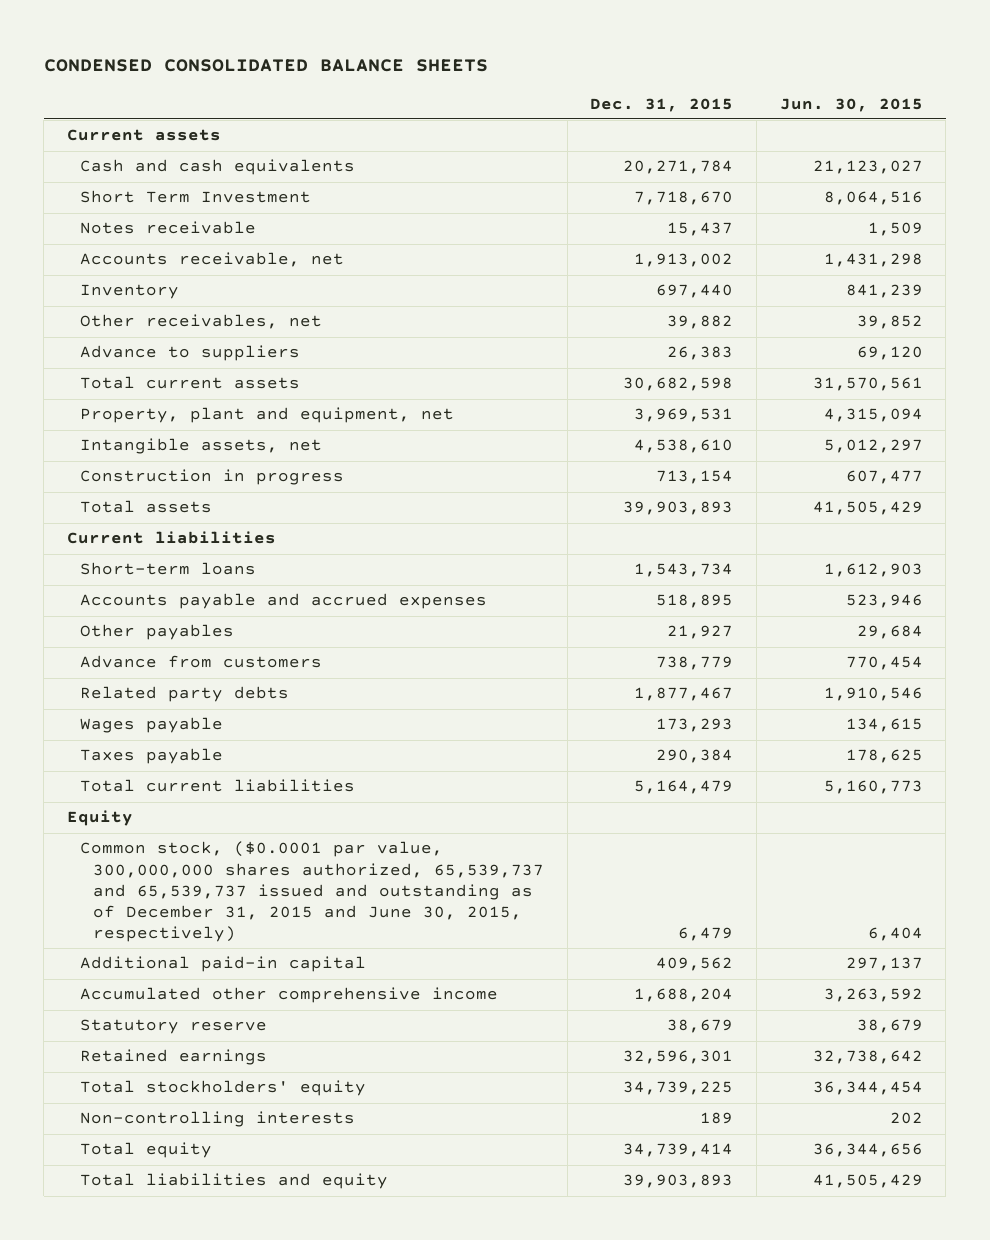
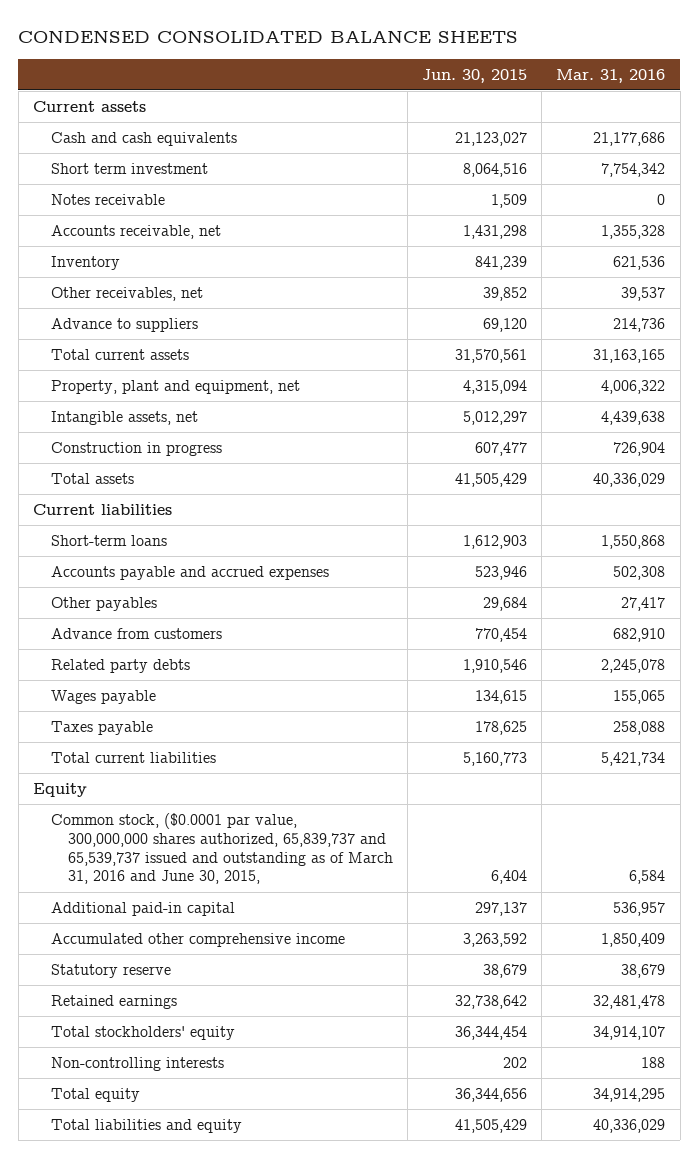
- | Dec. 31, 2015 | Jun. 30, 2015
+ | Jun. 30, 2015 | Mar. 31, 2016
- Short Term Investment | 7,718,670 | 8,064,516
+ Short term investment | 8,064,516 | 7,754,342
- Common stock, ($0.0001 par value, 300,000,000 shares authorized, 65,539,737 and 65,539,737 issued and outstanding as of December 31, 2015 and June 30, 2015, respectively) | 6,479 | 6,404
+ Common stock, ($0.0001 par value, 300,000,000 shares authorized, 65,839,737 and 65,539,737 issued and outstanding as of March 31, 2016 and June 30, 2015, | 6,404 | 6,584

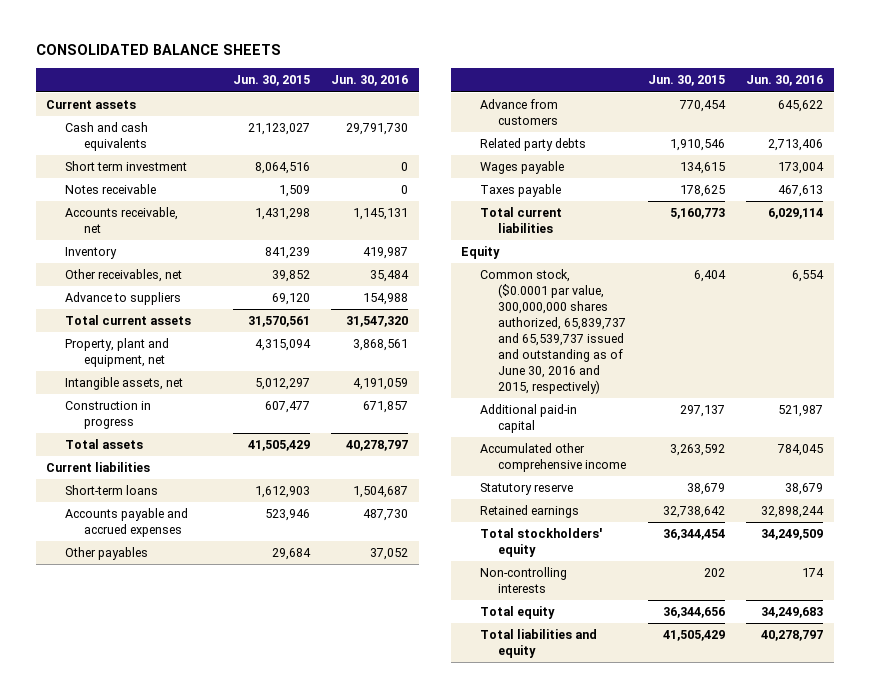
- CONDENSED CONSOLIDATED BALANCE SHEETS
+ CONSOLIDATED BALANCE SHEETS
- | Jun. 30, 2015 | Mar. 31, 2016
+ | Jun. 30, 2015 | Jun. 30, 2016
- Common stock, ($0.0001 par value, 300,000,000 shares authorized, 65,839,737 and 65,539,737 issued and outstanding as of March 31, 2016 and June 30, 2015, | 6,404 | 6,584
+ Common stock, ($0.0001 par value, 300,000,000 shares authorized, 65,839,737 and 65,539,737 issued and outstanding as of June 30, 2016 and 2015, respectively) | 6,404 | 6,554

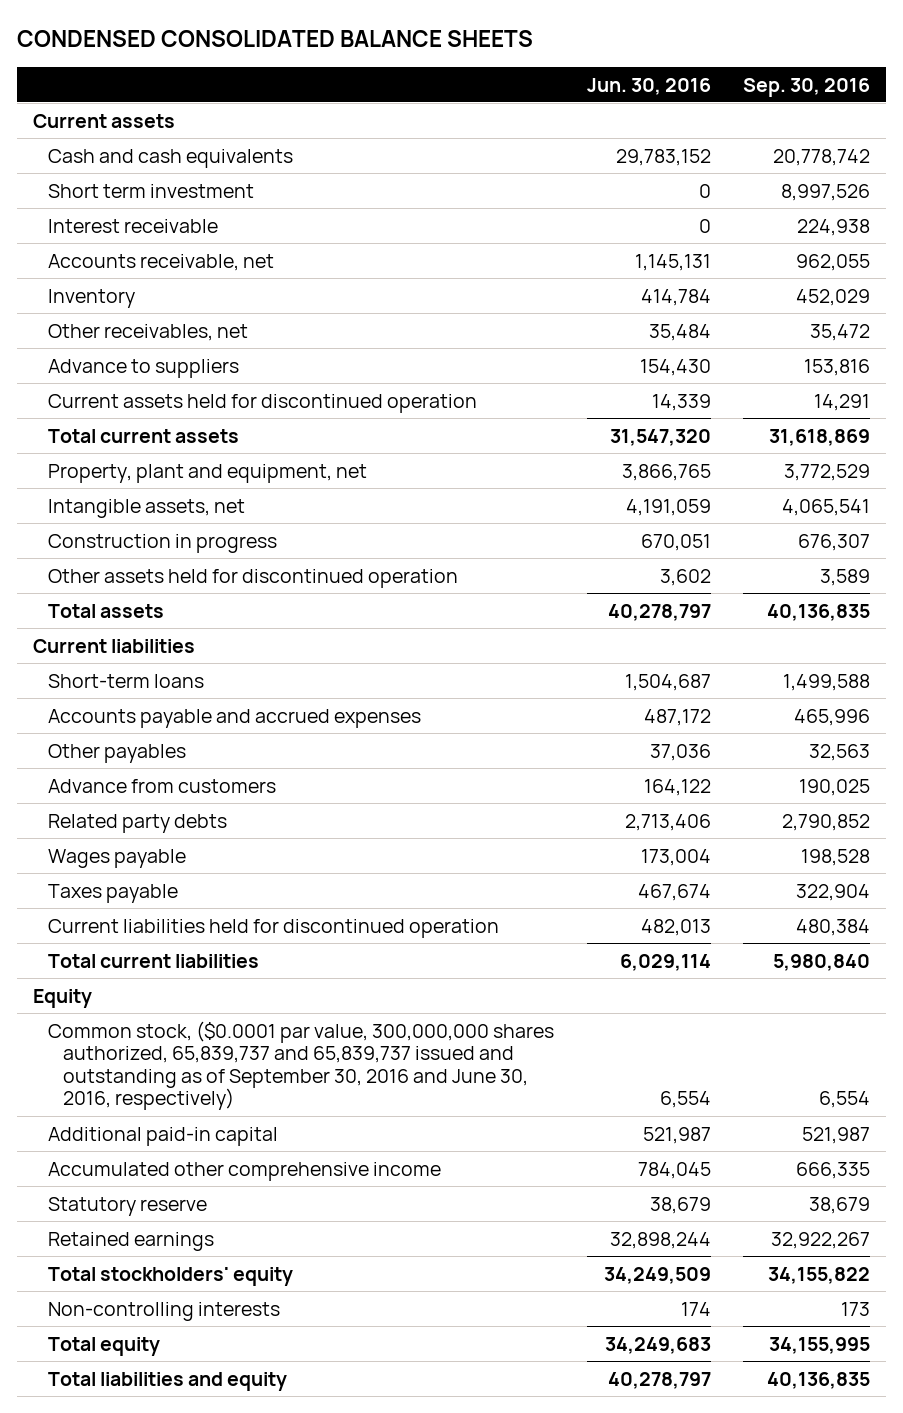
- CONSOLIDATED BALANCE SHEETS
+ CONDENSED CONSOLIDATED BALANCE SHEETS
- | Jun. 30, 2015 | Jun. 30, 2016
+ | Jun. 30, 2016 | Sep. 30, 2016
- Cash and cash equivalents | 21,123,027 | 29,791,730
+ Cash and cash equivalents | 29,783,152 | 20,778,742
- Notes receivable | 1,509 | 0
+ Interest receivable | 0 | 224,938
- Inventory | 841,239 | 419,987
+ Inventory | 414,784 | 452,029
- Advance to suppliers | 69,120 | 154,988
+ Advance to suppliers | 154,430 | 153,816
+ Current assets held for discontinued operation | 14,339 | 14,291
- Property, plant and equipment, net | 4,315,094 | 3,868,561
+ Property, plant and equipment, net | 3,866,765 | 3,772,529
- Construction in progress | 607,477 | 671,857
+ Construction in progress | 670,051 | 676,307
+ Other assets held for discontinued operation | 3,602 | 3,589
- Accounts payable and accrued expenses | 523,946 | 487,730
- Other payables | 29,684 | 37,052
- Advance from customers | 770,454 | 645,622
+ Accounts payable and accrued expenses | 487,172 | 465,996
+ Other payables | 37,036 | 32,563
+ Advance from customers | 164,122 | 190,025
- Taxes payable | 178,625 | 467,613
+ Taxes payable | 467,674 | 322,904
+ Current liabilities held for discontinued operation | 482,013 | 480,384
- Common stock, ($0.0001 par value, 300,000,000 shares authorized, 65,839,737 and 65,539,737 issued and outstanding as of June 30, 2016 and 2015, respectively) | 6,404 | 6,554
+ Common stock, ($0.0001 par value, 300,000,000 shares authorized, 65,839,737 and 65,839,737 issued and outstanding as of September 30, 2016 and June 30, 2016, respectively) | 6,554 | 6,554

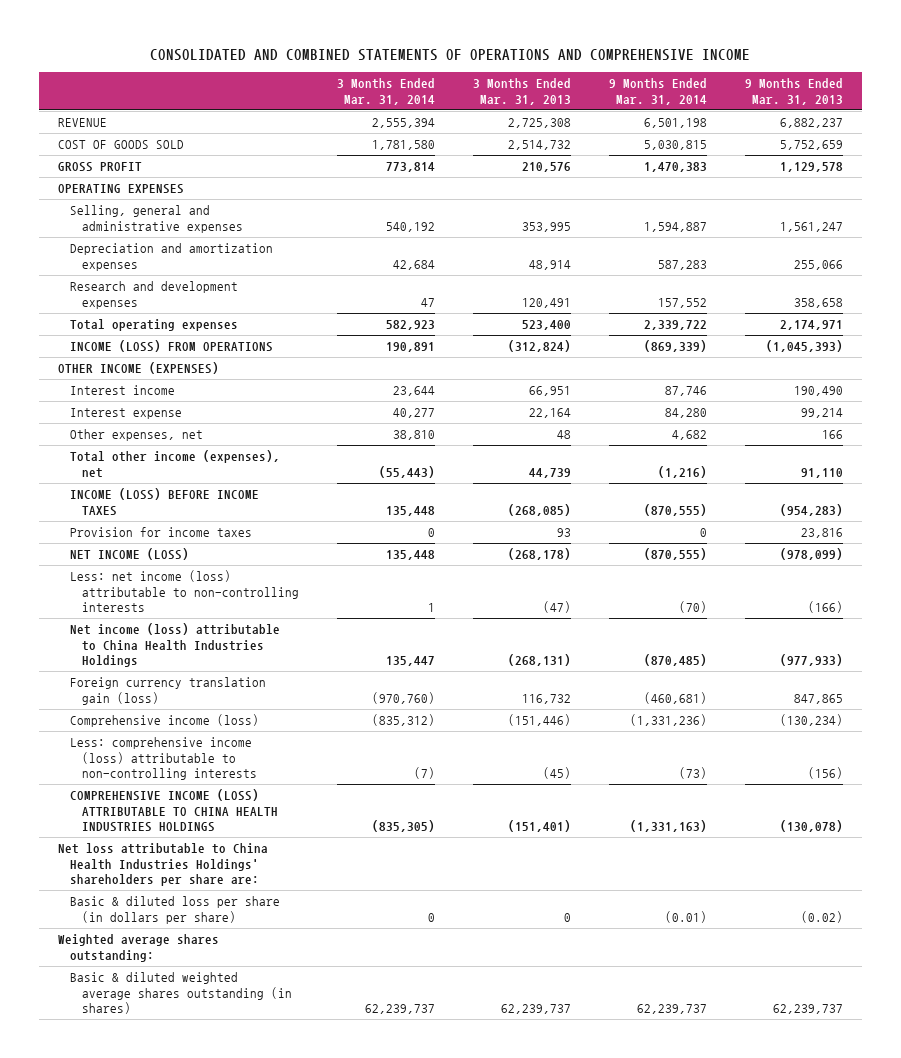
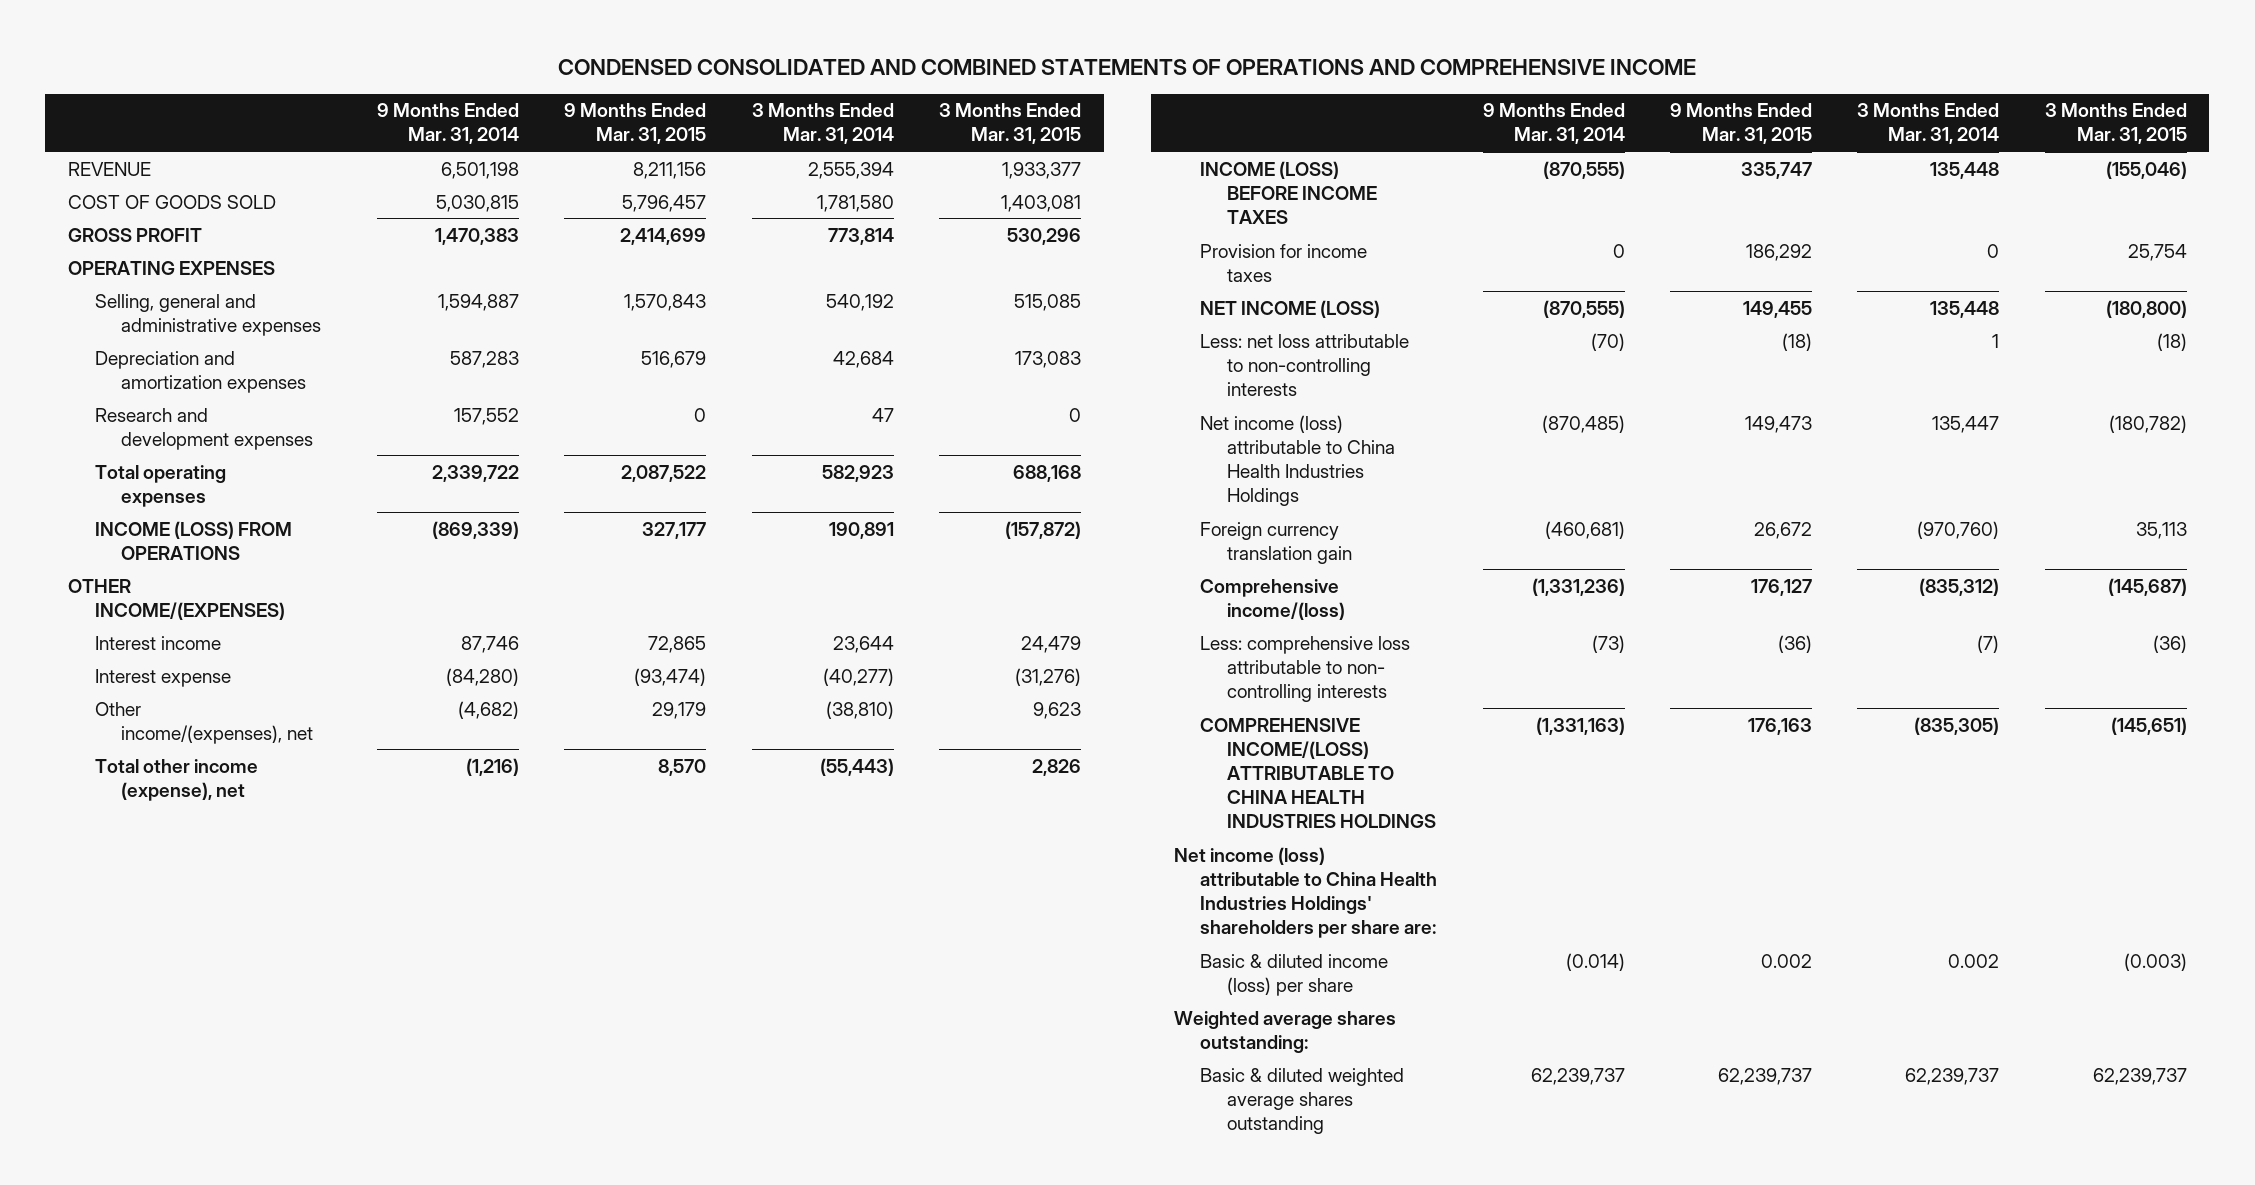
- CONSOLIDATED AND COMBINED STATEMENTS OF OPERATIONS AND COMPREHENSIVE INCOME
+ CONDENSED CONSOLIDATED AND COMBINED STATEMENTS OF OPERATIONS AND COMPREHENSIVE INCOME
- | 3 Months Ended Mar. 31, 2014 | 3 Months Ended Mar. 31, 2013 | 9 Months Ended Mar. 31, 2014 | 9 Months Ended Mar. 31, 2013
+ | 9 Months Ended Mar. 31, 2014 | 9 Months Ended Mar. 31, 2015 | 3 Months Ended Mar. 31, 2014 | 3 Months Ended Mar. 31, 2015
- OTHER INCOME (EXPENSES)
+ OTHER INCOME/(EXPENSES)
- Interest expense | 40,277 | 22,164 | 84,280 | 99,214
- Other expenses, net | 38,810 | 48 | 4,682 | 166
- Total other income (expenses), net | (55,443) | 44,739 | (1,216) | 91,110
+ Interest expense | (84,280) | (93,474) | (40,277) | (31,276)
+ Other income/(expenses), net | (4,682) | 29,179 | (38,810) | 9,623
+ Total other income (expense), net | (1,216) | 8,570 | (55,443) | 2,826
- Less: net income (loss) attributable to non-controlling interests | 1 | (47) | (70) | (166)
+ Less: net loss attributable to non-controlling interests | (70) | (18) | 1 | (18)
- Foreign currency translation gain (loss) | (970,760) | 116,732 | (460,681) | 847,865
- Comprehensive income (loss) | (835,312) | (151,446) | (1,331,236) | (130,234)
- Less: comprehensive income (loss) attributable to non-controlling interests | (7) | (45) | (73) | (156)
- COMPREHENSIVE INCOME (LOSS) ATTRIBUTABLE TO CHINA HEALTH INDUSTRIES HOLDINGS | (835,305) | (151,401) | (1,331,163) | (130,078)
- Net loss attributable to China Health Industries Holdings' shareholders per share are:
- Basic & diluted loss per share (in dollars per share) | 0 | 0 | (0.01) | (0.02)
+ Foreign currency translation gain | (460,681) | 26,672 | (970,760) | 35,113
+ Comprehensive income/(loss) | (1,331,236) | 176,127 | (835,312) | (145,687)
+ Less: comprehensive loss attributable to non- controlling interests | (73) | (36) | (7) | (36)
+ COMPREHENSIVE INCOME/(LOSS) ATTRIBUTABLE TO CHINA HEALTH INDUSTRIES HOLDINGS | (1,331,163) | 176,163 | (835,305) | (145,651)
+ Net income (loss) attributable to China Health Industries Holdings' shareholders per share are:
+ Basic & diluted income (loss) per share | (0.014) | 0.002 | 0.002 | (0.003)
- Basic & diluted weighted average shares outstanding (in shares) | 62,239,737 | 62,239,737 | 62,239,737 | 62,239,737
+ Basic & diluted weighted average shares outstanding | 62,239,737 | 62,239,737 | 62,239,737 | 62,239,737

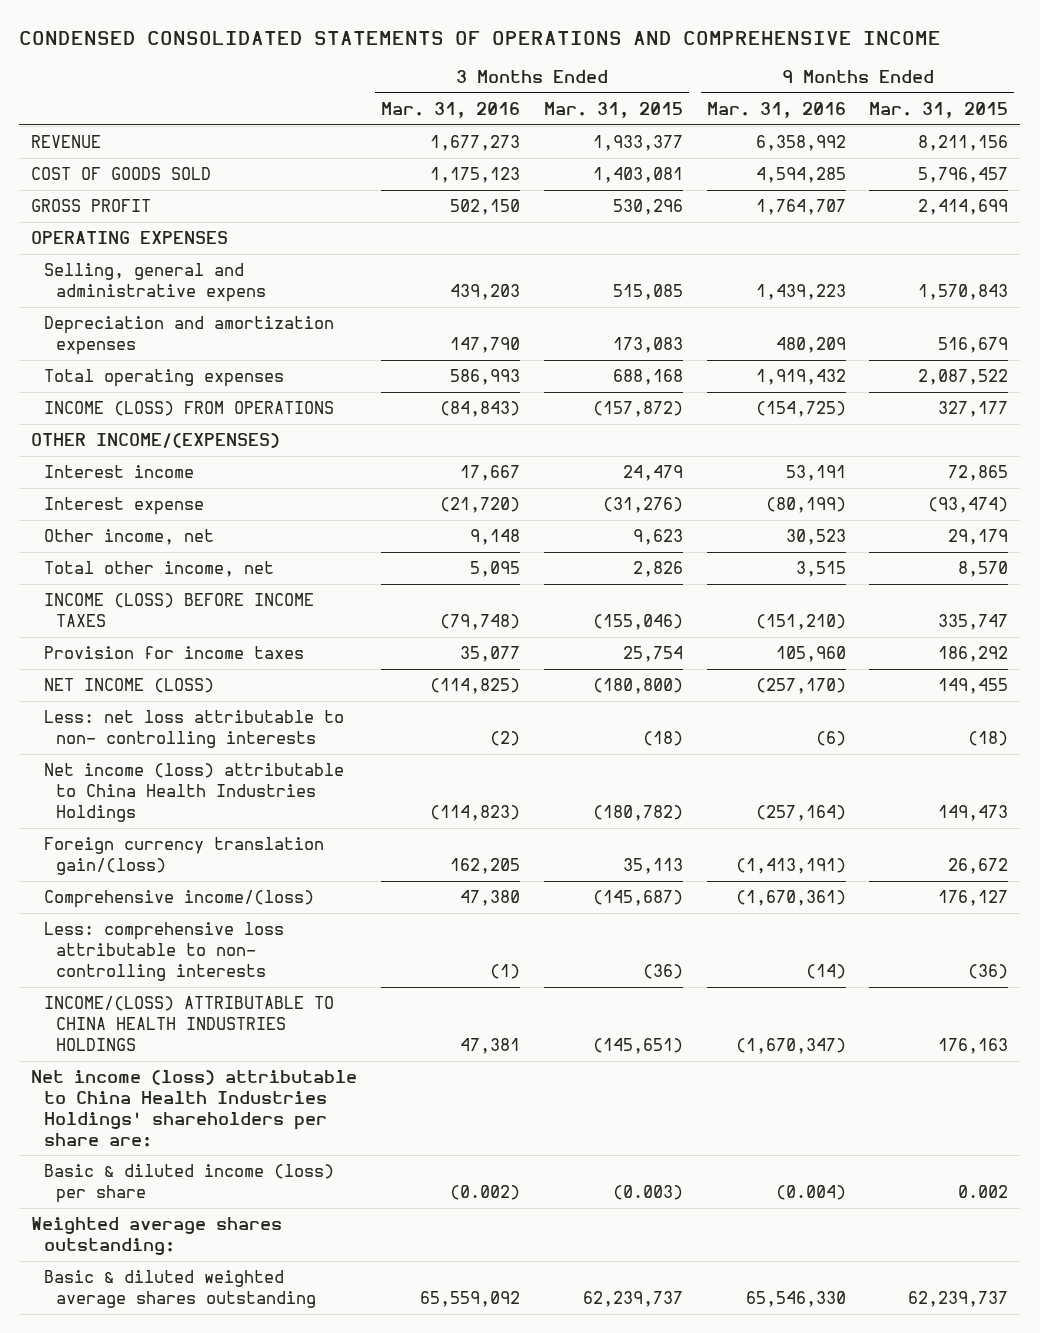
- CONDENSED CONSOLIDATED AND COMBINED STATEMENTS OF OPERATIONS AND COMPREHENSIVE INCOME
+ CONDENSED CONSOLIDATED STATEMENTS OF OPERATIONS AND COMPREHENSIVE INCOME
- | 9 Months Ended Mar. 31, 2014 | 9 Months Ended Mar. 31, 2015 | 3 Months Ended Mar. 31, 2014 | 3 Months Ended Mar. 31, 2015
+ | 3 Months Ended Mar. 31, 2016 | 3 Months Ended Mar. 31, 2015 | 9 Months Ended Mar. 31, 2016 | 9 Months Ended Mar. 31, 2015
- Selling, general and administrative expenses | 1,594,887 | 1,570,843 | 540,192 | 515,085
+ Selling, general and administrative expens | 439,203 | 515,085 | 1,439,223 | 1,570,843
- Research and development expenses | 157,552 | 0 | 47 | 0
- Other income/(expenses), net | (4,682) | 29,179 | (38,810) | 9,623
- Total other income (expense), net | (1,216) | 8,570 | (55,443) | 2,826
+ Other income, net | 9,148 | 9,623 | 30,523 | 29,179
+ Total other income, net | 5,095 | 2,826 | 3,515 | 8,570
- Less: net loss attributable to non-controlling interests | (70) | (18) | 1 | (18)
+ Less: net loss attributable to non- controlling interests | (2) | (18) | (6) | (18)
- Foreign currency translation gain | (460,681) | 26,672 | (970,760) | 35,113
+ Foreign currency translation gain/(loss) | 162,205 | 35,113 | (1,413,191) | 26,672
- COMPREHENSIVE INCOME/(LOSS) ATTRIBUTABLE TO CHINA HEALTH INDUSTRIES HOLDINGS | (1,331,163) | 176,163 | (835,305) | (145,651)
+ INCOME/(LOSS) ATTRIBUTABLE TO CHINA HEALTH INDUSTRIES HOLDINGS | 47,381 | (145,651) | (1,670,347) | 176,163

